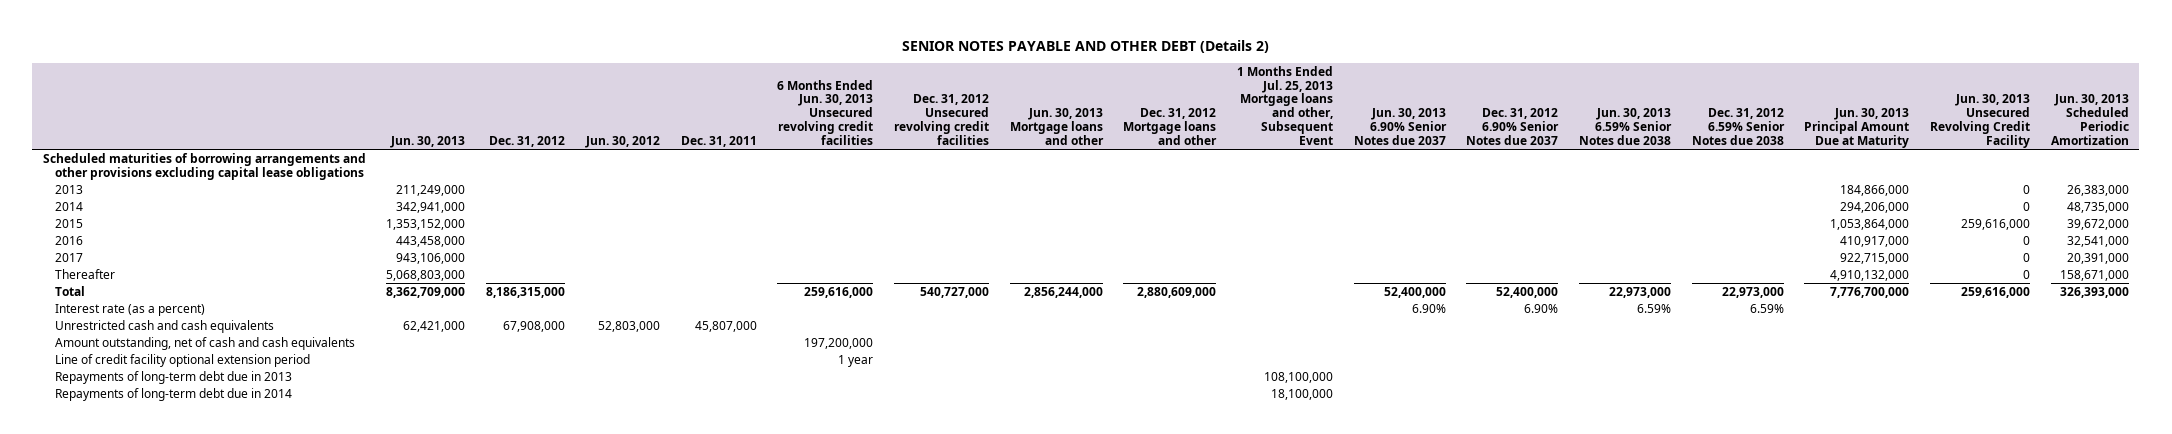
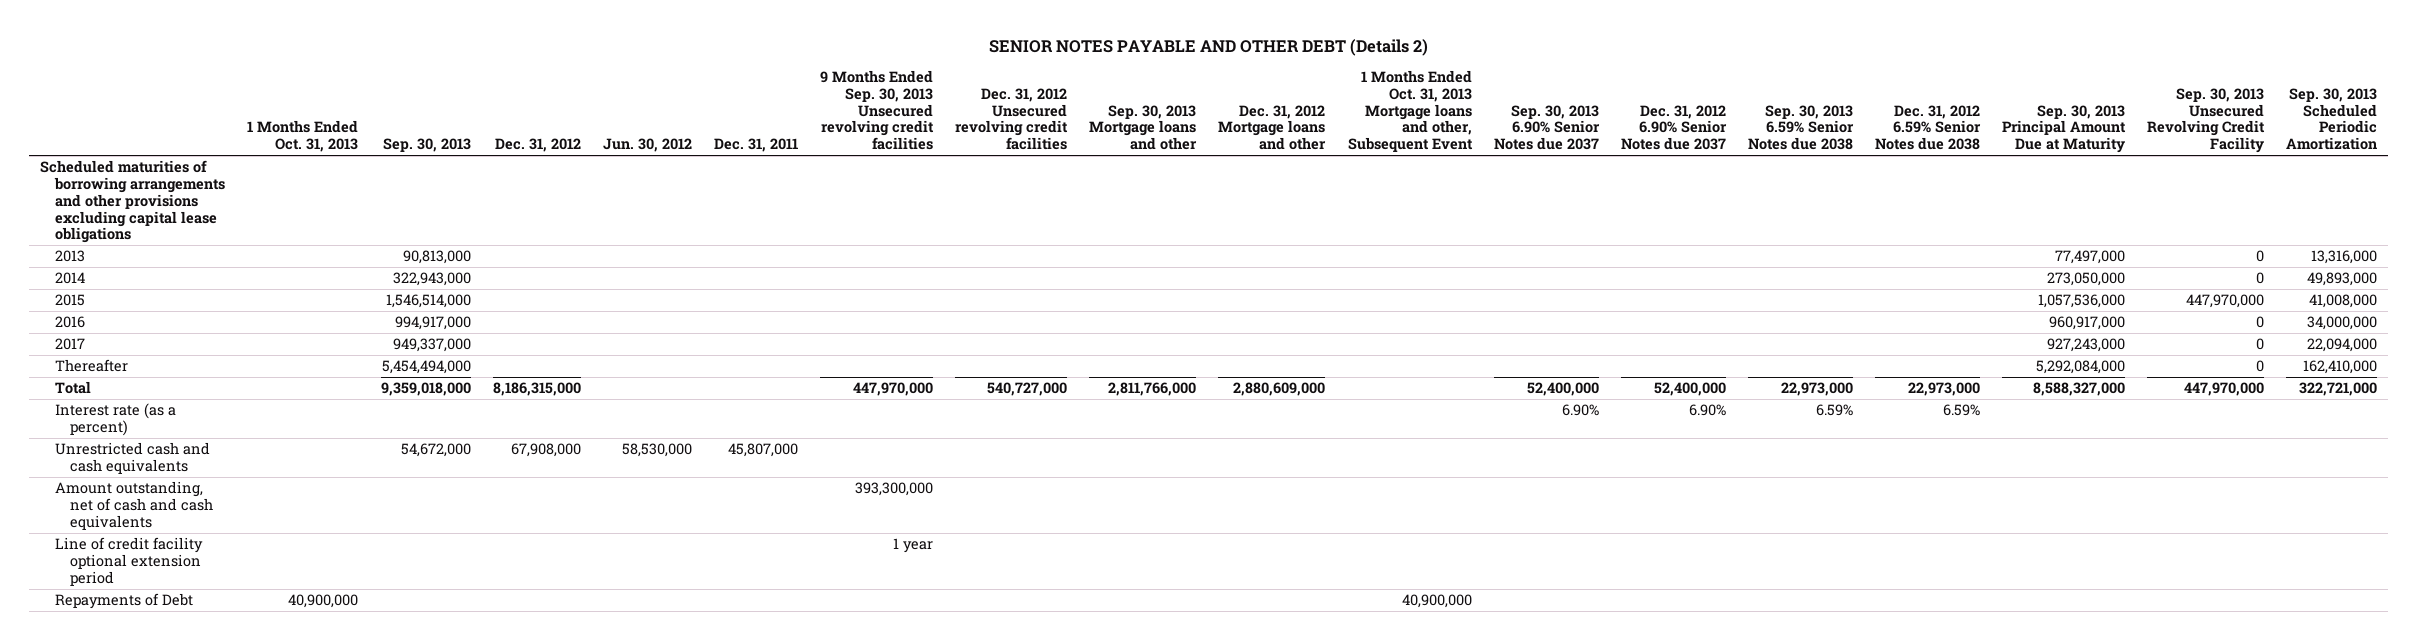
- | Jun. 30, 2013 | Dec. 31, 2012 | Jun. 30, 2012 | Dec. 31, 2011 | 6 Months Ended Jun. 30, 2013 Unsecured revolving credit facilities | Dec. 31, 2012 Unsecured revolving credit facilities | Jun. 30, 2013 Mortgage loans and other | Dec. 31, 2012 Mortgage loans and other | 1 Months Ended Jul. 25, 2013 Mortgage loans and other, Subsequent Event | Jun. 30, 2013 6.90% Senior Notes due 2037 | Dec. 31, 2012 6.90% Senior Notes due 2037 | Jun. 30, 2013 6.59% Senior Notes due 2038 | Dec. 31, 2012 6.59% Senior Notes due 2038 | Jun. 30, 2013 Principal Amount Due at Maturity | Jun. 30, 2013 Unsecured Revolving Credit Facility | Jun. 30, 2013 Scheduled Periodic Amortization
+ | 1 Months Ended Oct. 31, 2013 | Sep. 30, 2013 | Dec. 31, 2012 | Jun. 30, 2012 | Dec. 31, 2011 | 9 Months Ended Sep. 30, 2013 Unsecured revolving credit facilities | Dec. 31, 2012 Unsecured revolving credit facilities | Sep. 30, 2013 Mortgage loans and other | Dec. 31, 2012 Mortgage loans and other | 1 Months Ended Oct. 31, 2013 Mortgage loans and other, Subsequent Event | Sep. 30, 2013 6.90% Senior Notes due 2037 | Dec. 31, 2012 6.90% Senior Notes due 2037 | Sep. 30, 2013 6.59% Senior Notes due 2038 | Dec. 31, 2012 6.59% Senior Notes due 2038 | Sep. 30, 2013 Principal Amount Due at Maturity | Sep. 30, 2013 Unsecured Revolving Credit Facility | Sep. 30, 2013 Scheduled Periodic Amortization
- Unrestricted cash and cash equivalents | 62,421,000 | 67,908,000 | 52,803,000 | 45,807,000 | | | | | | | | | | | |
+ Unrestricted cash and cash equivalents | | 54,672,000 | 67,908,000 | 58,530,000 | 45,807,000 | | | | | | | | | | | |
- Repayments of long-term debt due in 2013 | | | | | | | | | 108,100,000 | | | | | | |
- Repayments of long-term debt due in 2014 | | | | | | | | | 18,100,000 | | | | | | |
+ Repayments of Debt | 40,900,000 | | | | | | | | | 40,900,000 | | | | | | |

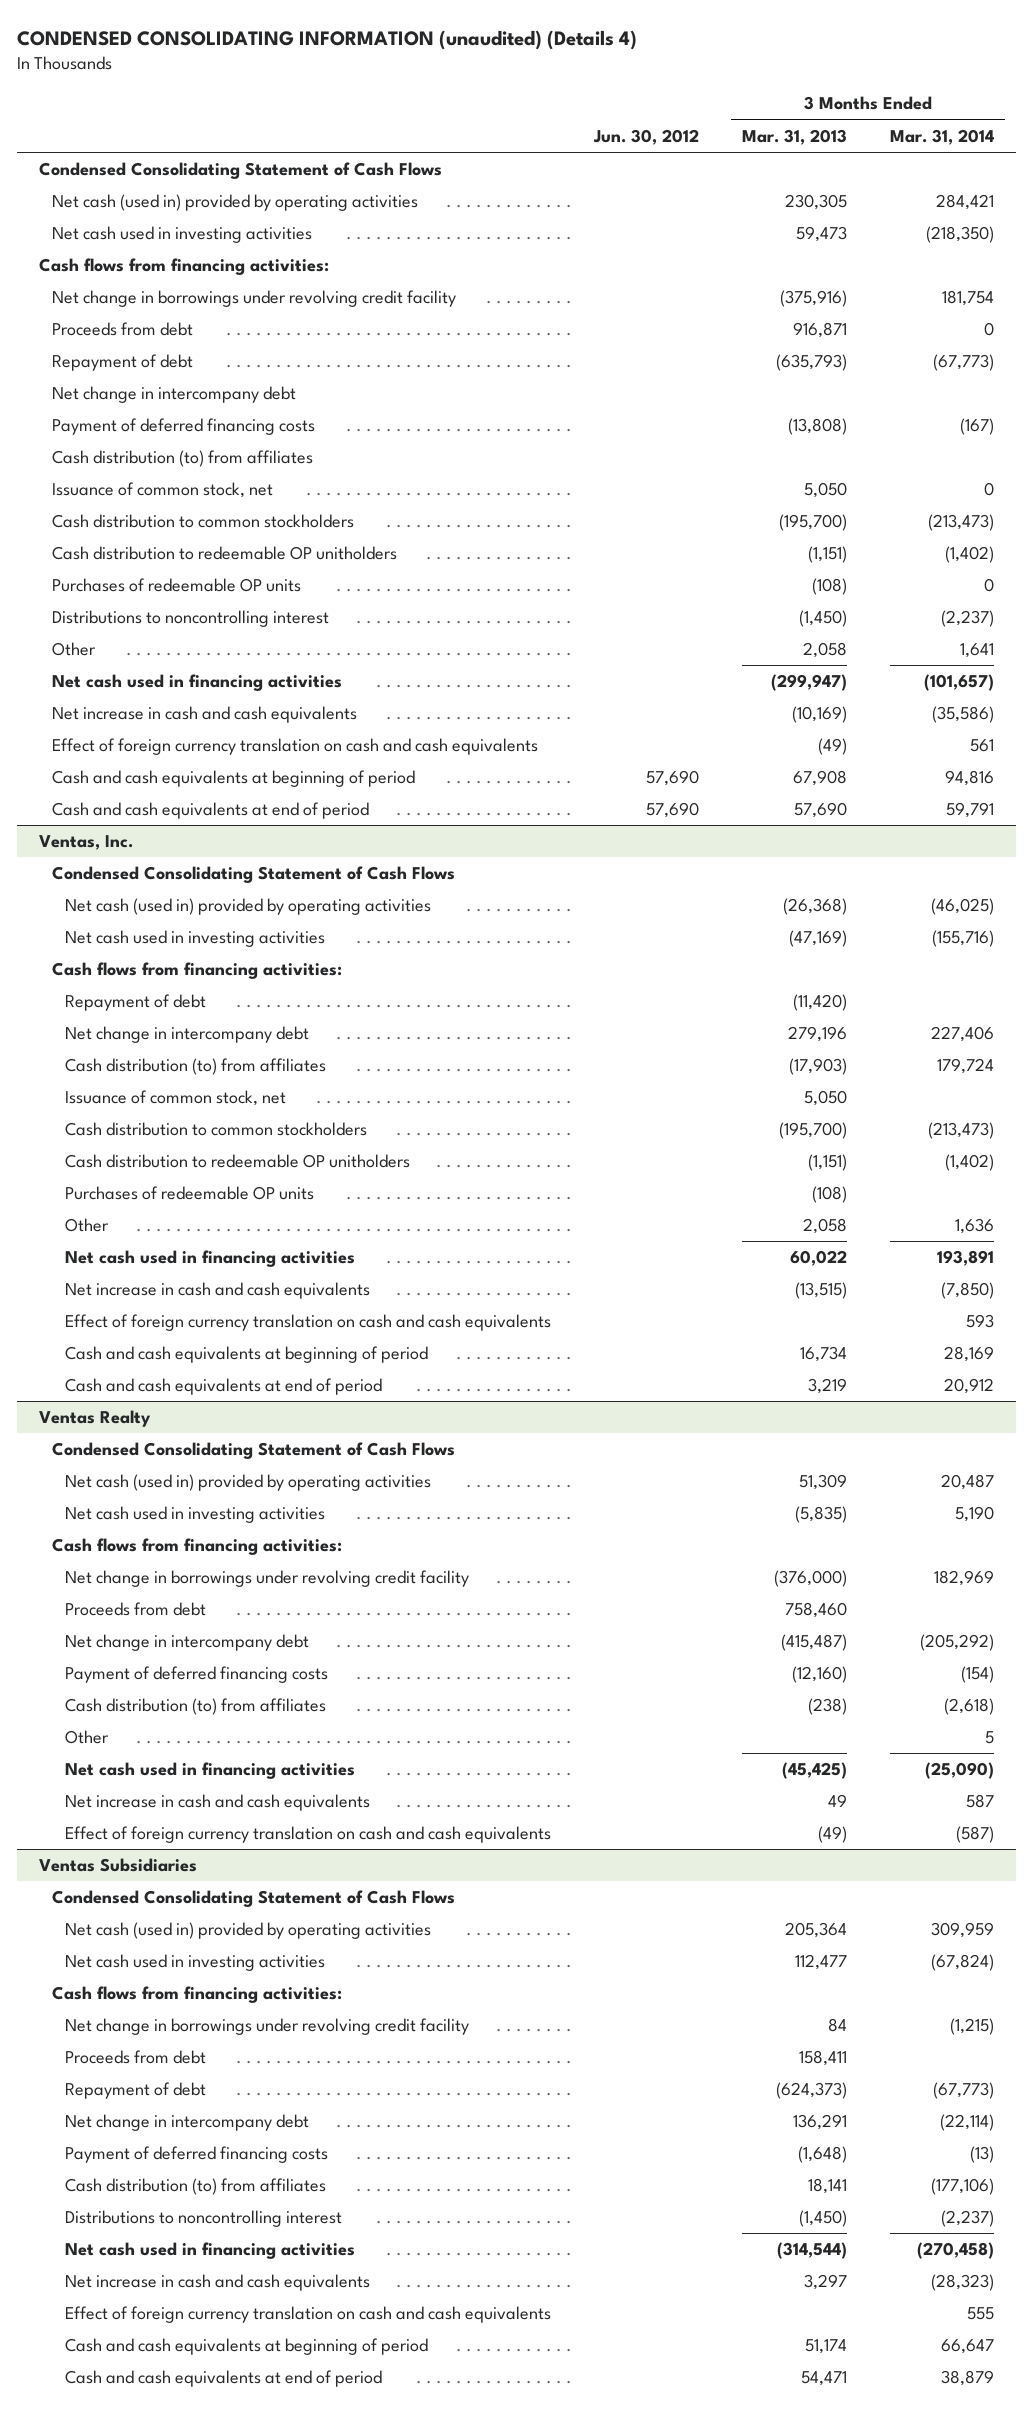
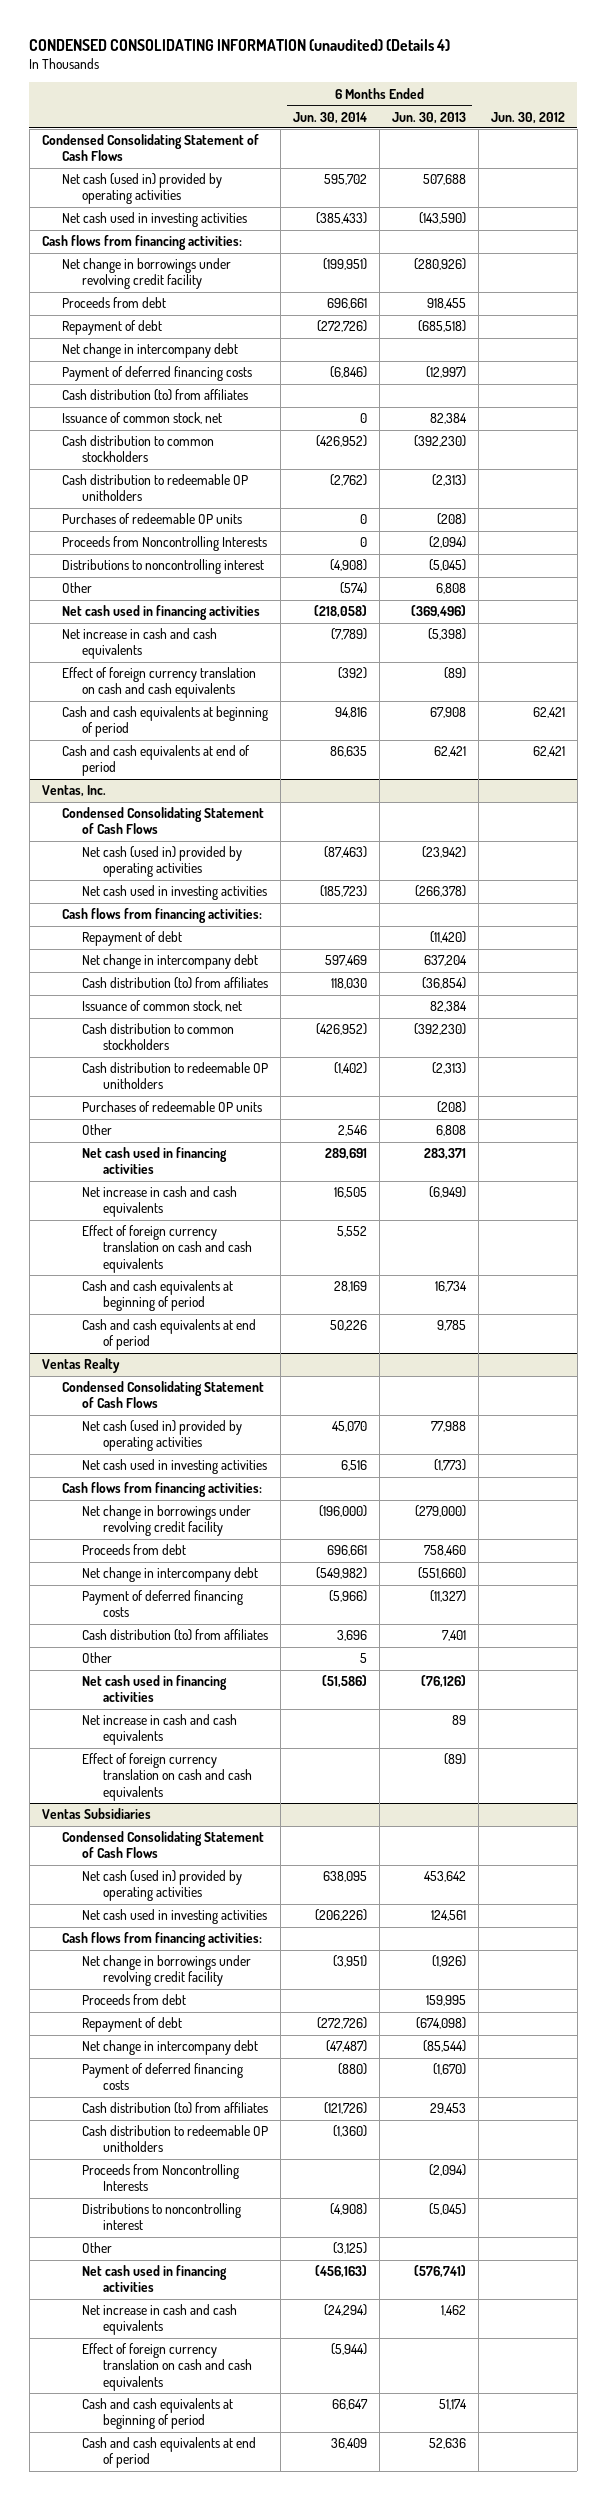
- | Jun. 30, 2012 | 3 Months Ended Mar. 31, 2013 | 3 Months Ended Mar. 31, 2014
+ | 6 Months Ended Jun. 30, 2014 | 6 Months Ended Jun. 30, 2013 | Jun. 30, 2012
+ Proceeds from Noncontrolling Interests | 0 | (2,094) |
- Cash and cash equivalents at beginning of period | 57,690 | 67,908 | 94,816
- Cash and cash equivalents at end of period | 57,690 | 57,690 | 59,791
+ Cash and cash equivalents at beginning of period | 94,816 | 67,908 | 62,421
+ Cash and cash equivalents at end of period | 86,635 | 62,421 | 62,421
@ Ventas Subsidiaries
+ Cash distribution to redeemable OP unitholders | (1,360) | |
+ Proceeds from Noncontrolling Interests | | (2,094) |
+ Other | (3,125) | |

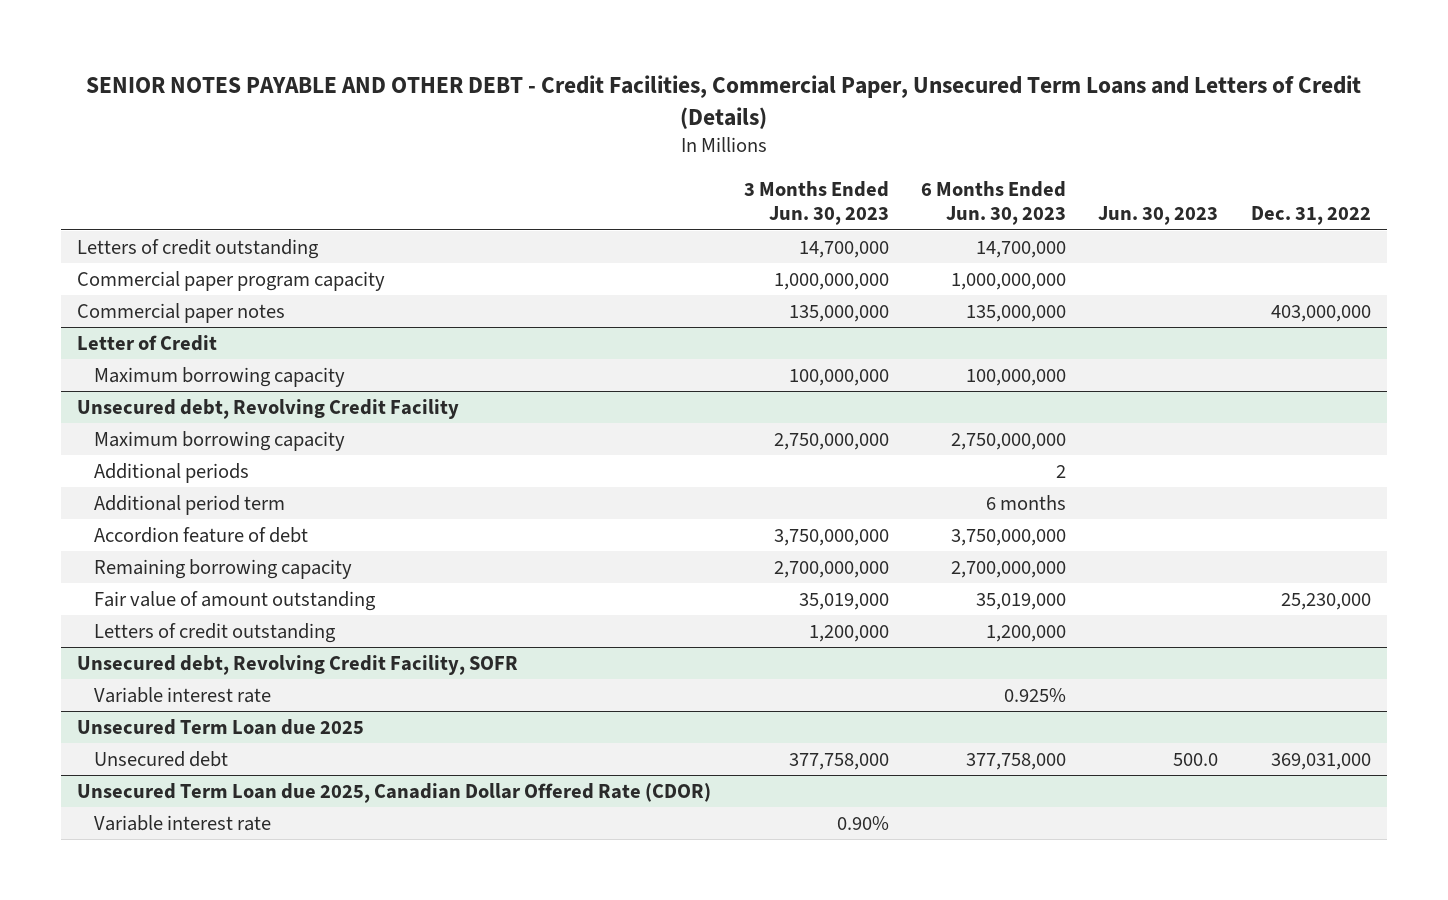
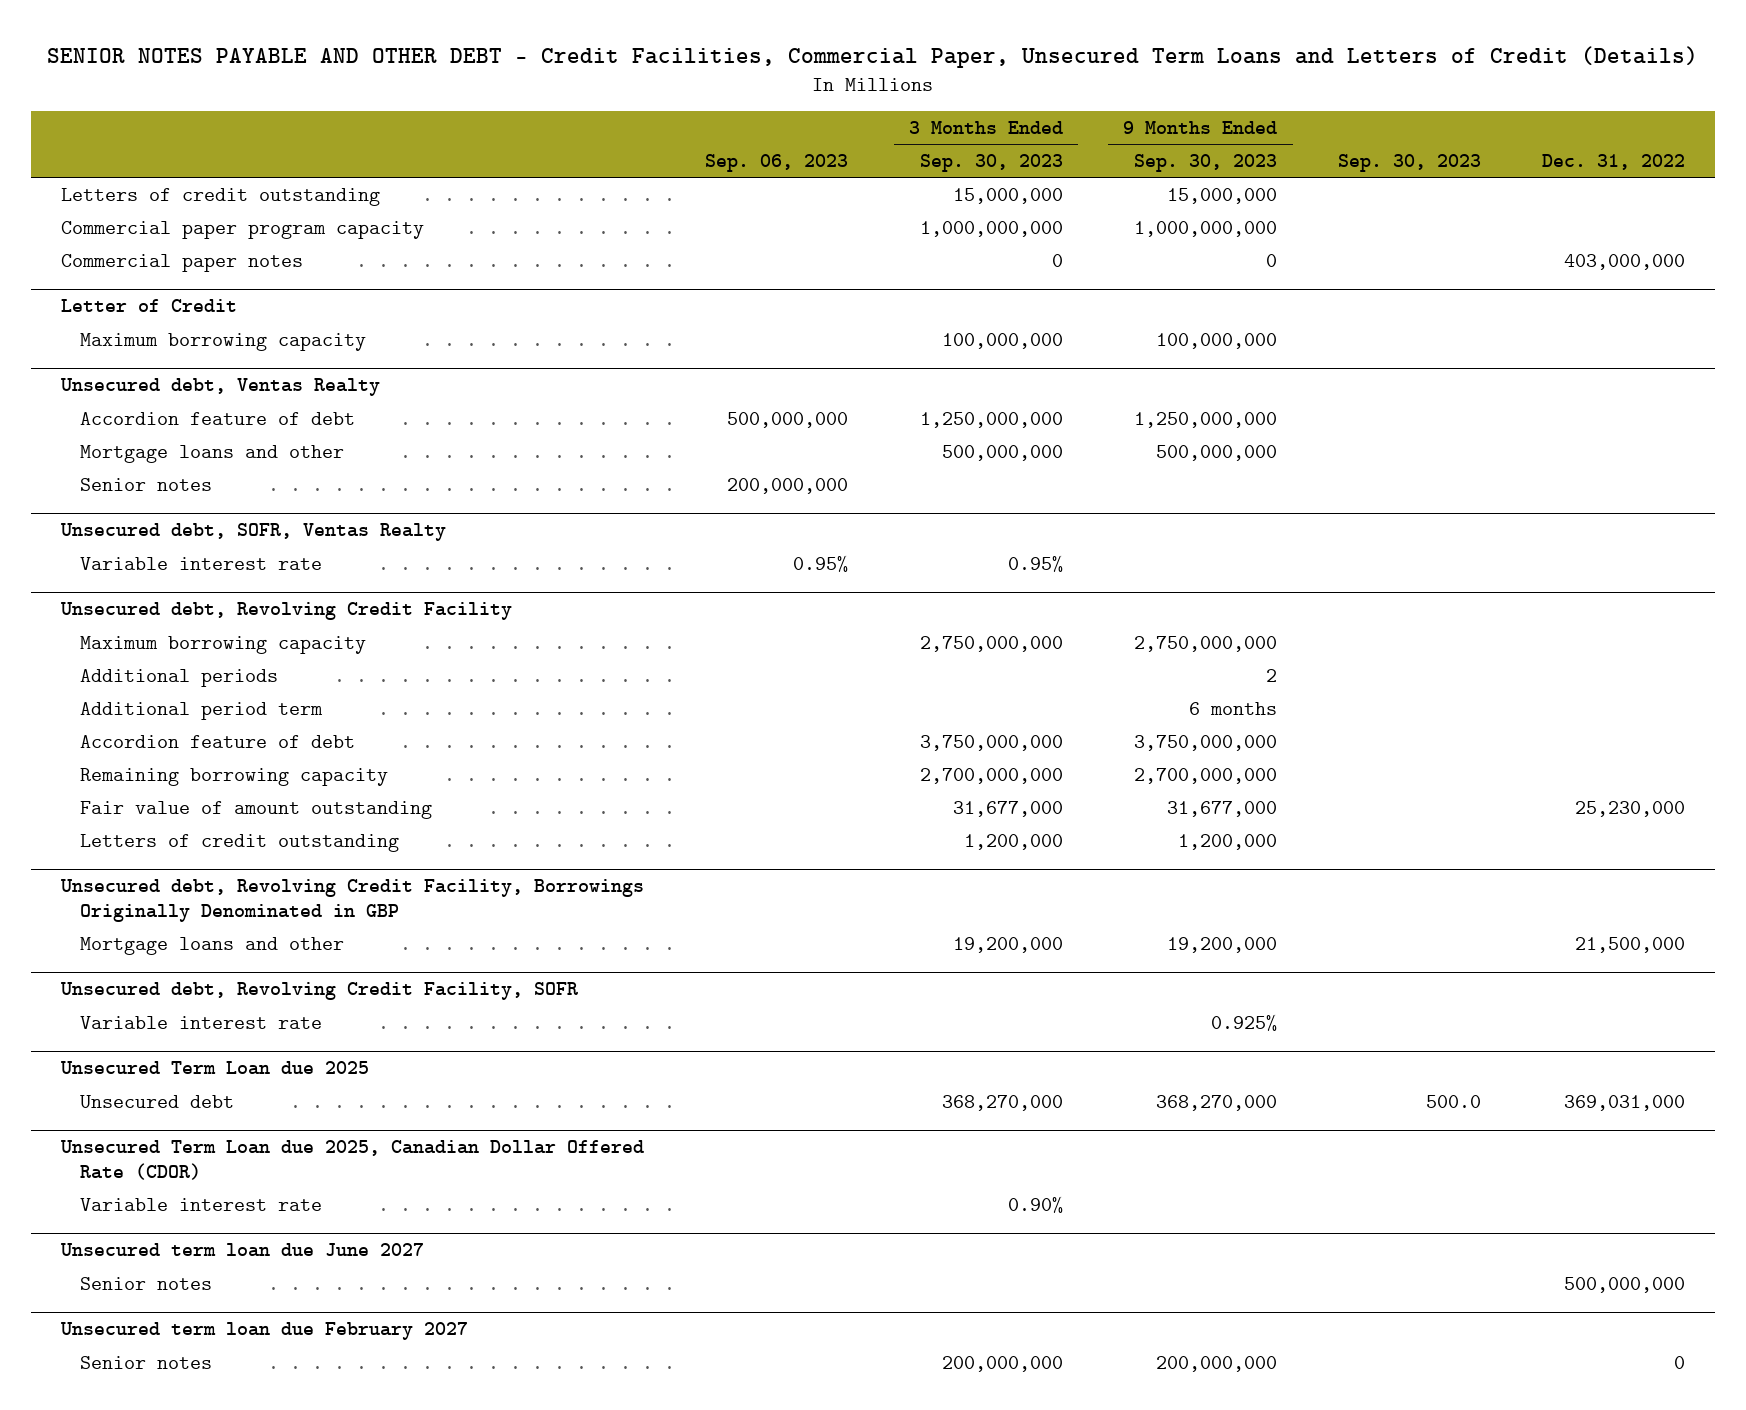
- | 3 Months Ended Jun. 30, 2023 | 6 Months Ended Jun. 30, 2023 | Jun. 30, 2023 | Dec. 31, 2022
+ | Sep. 06, 2023 | 3 Months Ended Sep. 30, 2023 | 9 Months Ended Sep. 30, 2023 | Sep. 30, 2023 | Dec. 31, 2022
+ Unsecured debt, Ventas Realty
+ Accordion feature of debt | 500,000,000 | 1,250,000,000 | 1,250,000,000 | |
+ Mortgage loans and other | | 500,000,000 | 500,000,000 | |
+ Senior notes | 200,000,000 | | | |
+ Unsecured debt, SOFR, Ventas Realty
+ Variable interest rate | 0.95% | 0.95% | | |
+ Unsecured debt, Revolving Credit Facility, Borrowings Originally Denominated in GBP
+ Mortgage loans and other | | 19,200,000 | 19,200,000 | | 21,500,000
+ Unsecured term loan due June 2027
+ Senior notes | | | | | 500,000,000
+ Unsecured term loan due February 2027
+ Senior notes | | 200,000,000 | 200,000,000 | | 0

